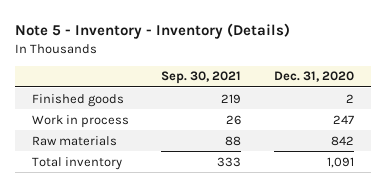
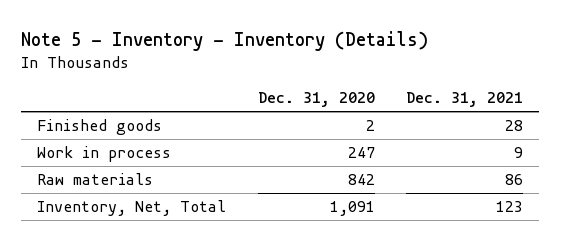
- | Sep. 30, 2021 | Dec. 31, 2020
+ | Dec. 31, 2020 | Dec. 31, 2021
- Total inventory | 333 | 1,091
+ Inventory, Net, Total | 1,091 | 123

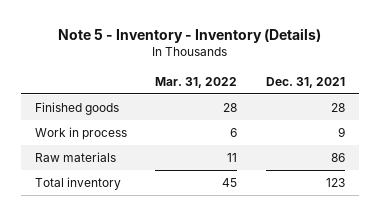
- | Dec. 31, 2020 | Dec. 31, 2021
+ | Mar. 31, 2022 | Dec. 31, 2021
- Inventory, Net, Total | 1,091 | 123
+ Total inventory | 45 | 123

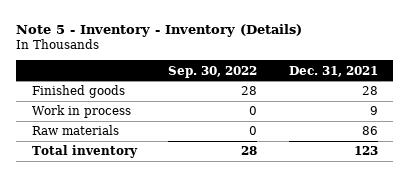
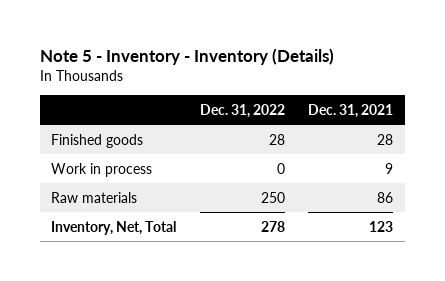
- | Sep. 30, 2022 | Dec. 31, 2021
+ | Dec. 31, 2022 | Dec. 31, 2021
- Total inventory | 28 | 123
+ Inventory, Net, Total | 278 | 123

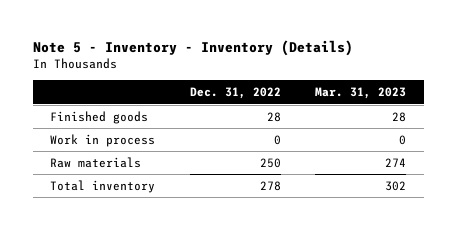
- | Dec. 31, 2022 | Dec. 31, 2021
+ | Dec. 31, 2022 | Mar. 31, 2023
- Inventory, Net, Total | 278 | 123
+ Total inventory | 278 | 302

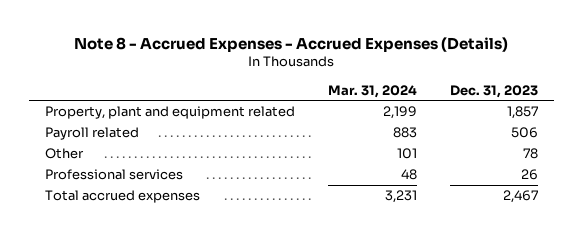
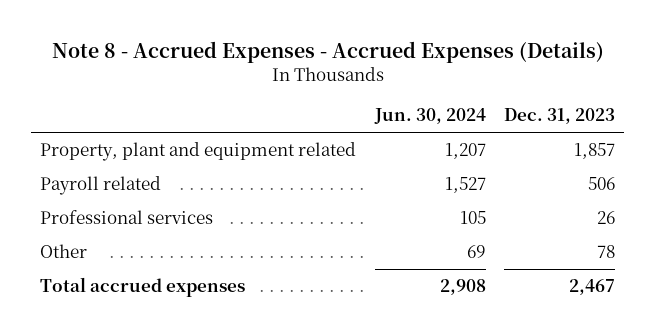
- | Mar. 31, 2024 | Dec. 31, 2023
+ | Jun. 30, 2024 | Dec. 31, 2023
moved down: Other | 69 | 78

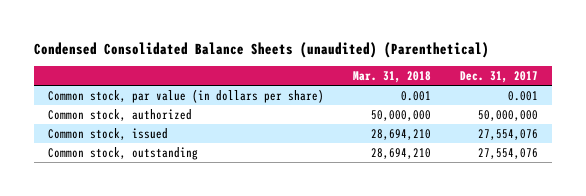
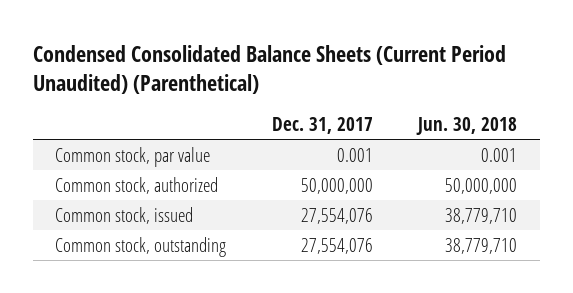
- Condensed Consolidated Balance Sheets (unaudited) (Parenthetical)
+ Condensed Consolidated Balance Sheets (Current Period Unaudited) (Parenthetical)
- | Mar. 31, 2018 | Dec. 31, 2017
+ | Dec. 31, 2017 | Jun. 30, 2018
- Common stock, par value (in dollars per share) | 0.001 | 0.001
+ Common stock, par value | 0.001 | 0.001

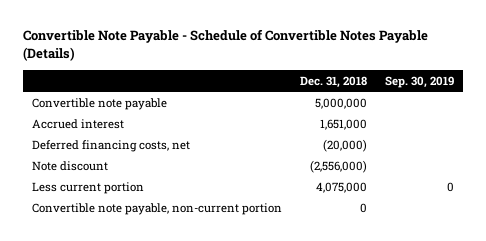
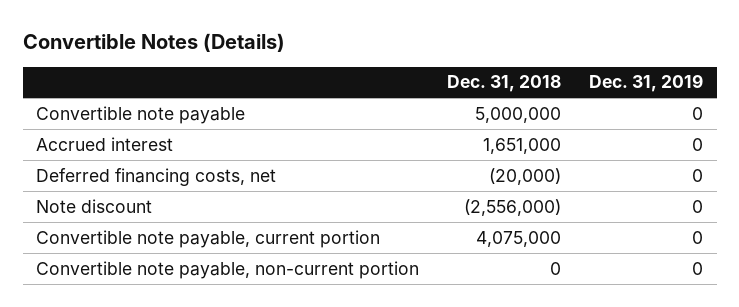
- Convertible Note Payable - Schedule of Convertible Notes Payable (Details)
+ Convertible Notes (Details)
- | Dec. 31, 2018 | Sep. 30, 2019
+ | Dec. 31, 2018 | Dec. 31, 2019
- Less current portion | 4,075,000 | 0
+ Convertible note payable, current portion | 4,075,000 | 0

